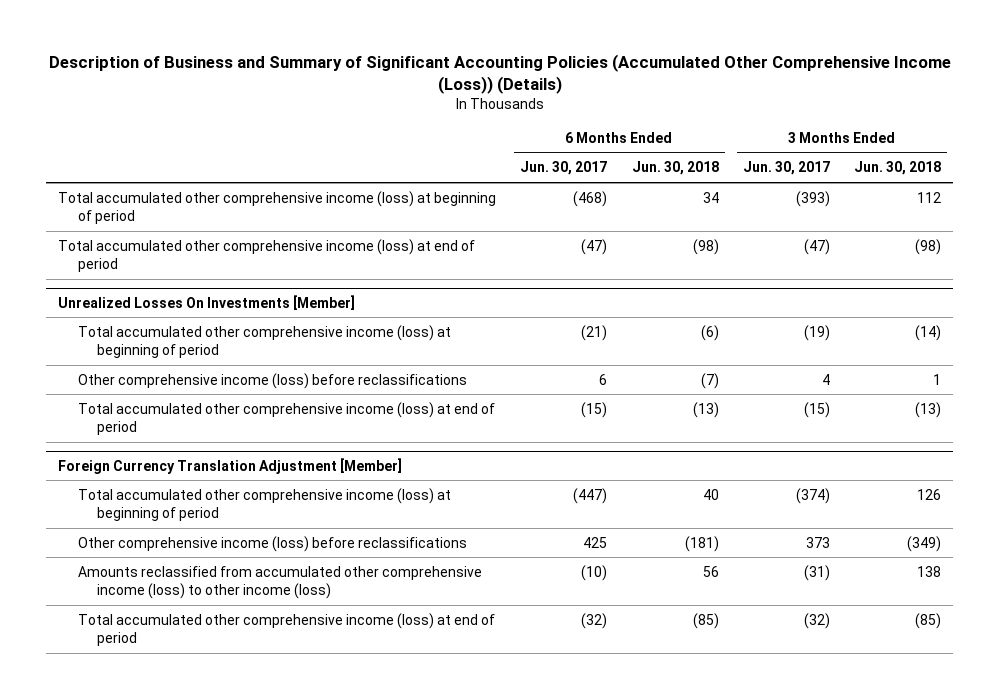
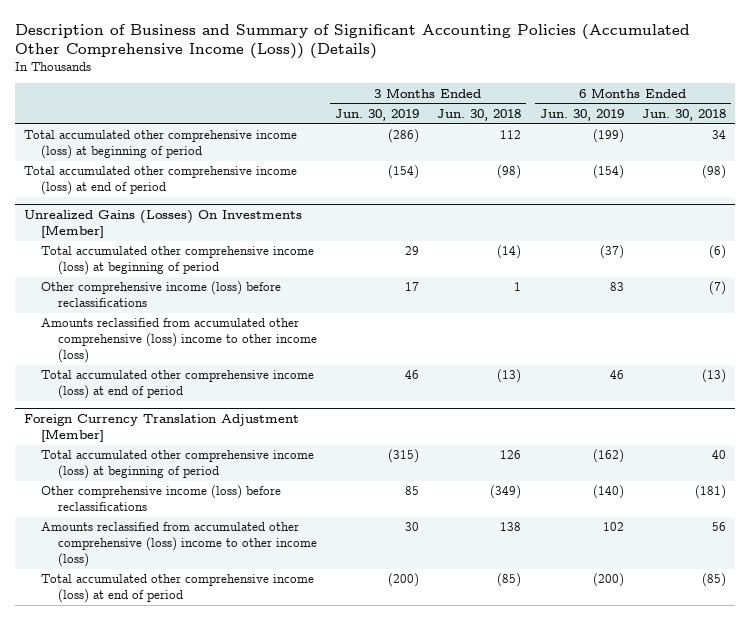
- | 6 Months Ended Jun. 30, 2017 | 6 Months Ended Jun. 30, 2018 | 3 Months Ended Jun. 30, 2017 | 3 Months Ended Jun. 30, 2018
+ | 3 Months Ended Jun. 30, 2019 | 3 Months Ended Jun. 30, 2018 | 6 Months Ended Jun. 30, 2019 | 6 Months Ended Jun. 30, 2018
- Unrealized Losses On Investments [Member]
+ Unrealized Gains (Losses) On Investments [Member]
+ Amounts reclassified from accumulated other comprehensive (loss) income to other income (loss)
@ Foreign Currency Translation Adjustment [Member]
- Amounts reclassified from accumulated other comprehensive income (loss) to other income (loss) | (10) | 56 | (31) | 138
+ Amounts reclassified from accumulated other comprehensive (loss) income to other income (loss) | 30 | 138 | 102 | 56

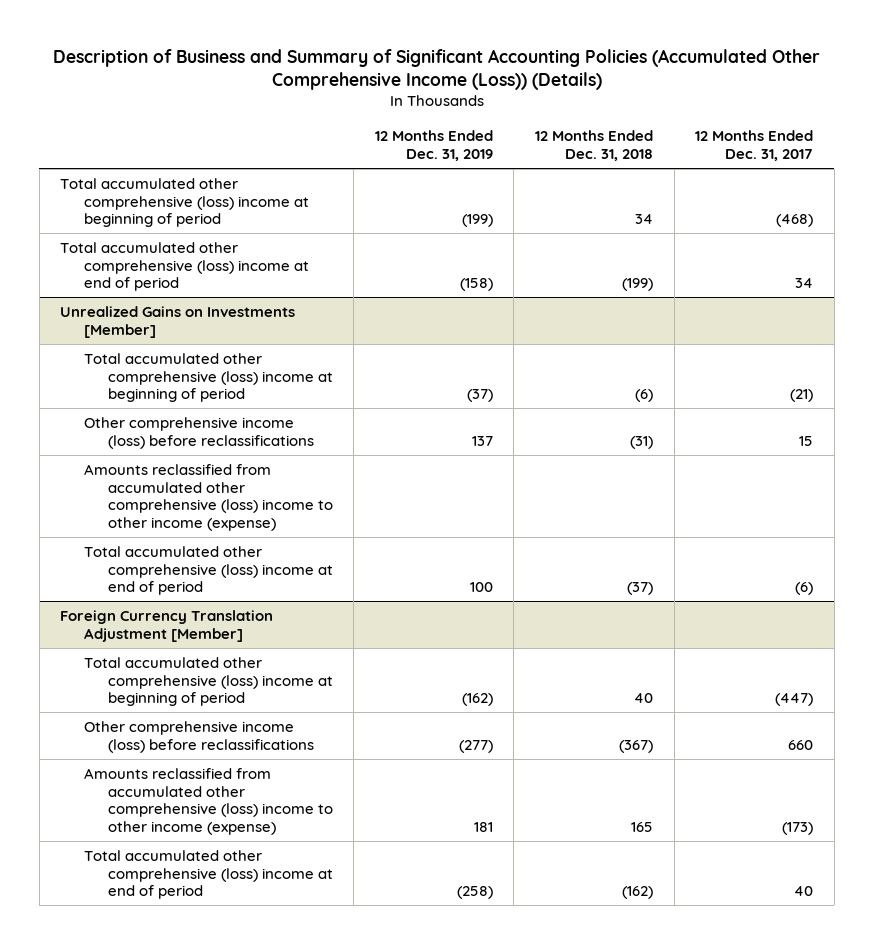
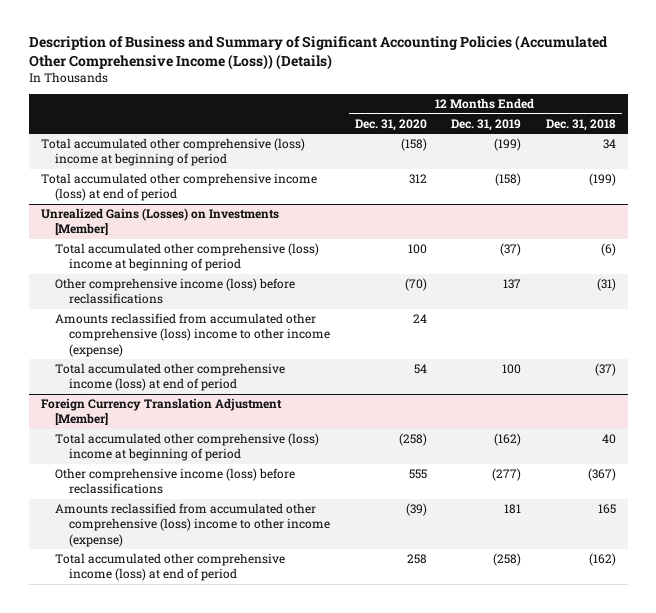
- | 12 Months Ended Dec. 31, 2019 | 12 Months Ended Dec. 31, 2018 | 12 Months Ended Dec. 31, 2017
+ | 12 Months Ended Dec. 31, 2020 | 12 Months Ended Dec. 31, 2019 | 12 Months Ended Dec. 31, 2018
- Total accumulated other comprehensive (loss) income at end of period | (158) | (199) | 34
- Unrealized Gains on Investments [Member]
+ Total accumulated other comprehensive income (loss) at end of period | 312 | (158) | (199)
+ Unrealized Gains (Losses) on Investments [Member]
- Total accumulated other comprehensive (loss) income at end of period | 100 | (37) | (6)
+ Total accumulated other comprehensive income (loss) at end of period | 54 | 100 | (37)
@ Foreign Currency Translation Adjustment [Member]
- Total accumulated other comprehensive (loss) income at end of period | (258) | (162) | 40
+ Total accumulated other comprehensive income (loss) at end of period | 258 | (258) | (162)

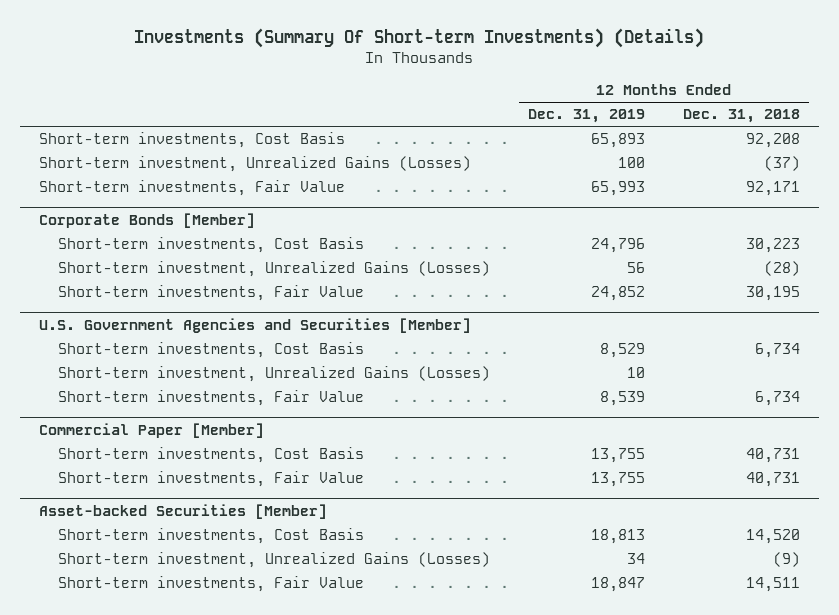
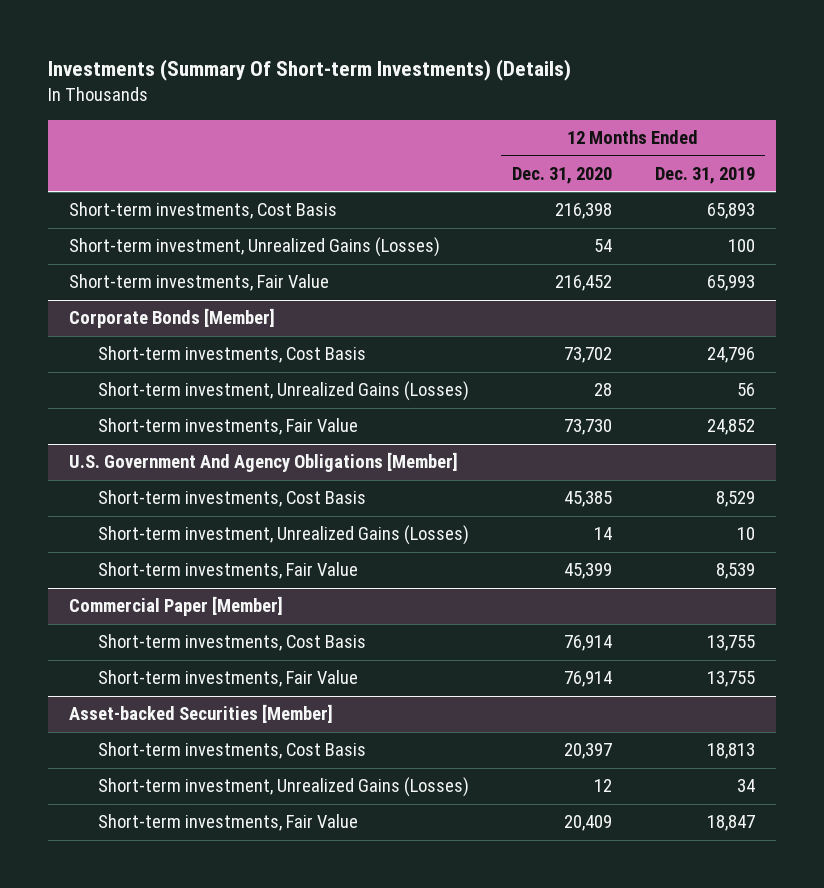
- | 12 Months Ended Dec. 31, 2019 | 12 Months Ended Dec. 31, 2018
+ | 12 Months Ended Dec. 31, 2020 | 12 Months Ended Dec. 31, 2019
- U.S. Government Agencies and Securities [Member]
+ U.S. Government And Agency Obligations [Member]

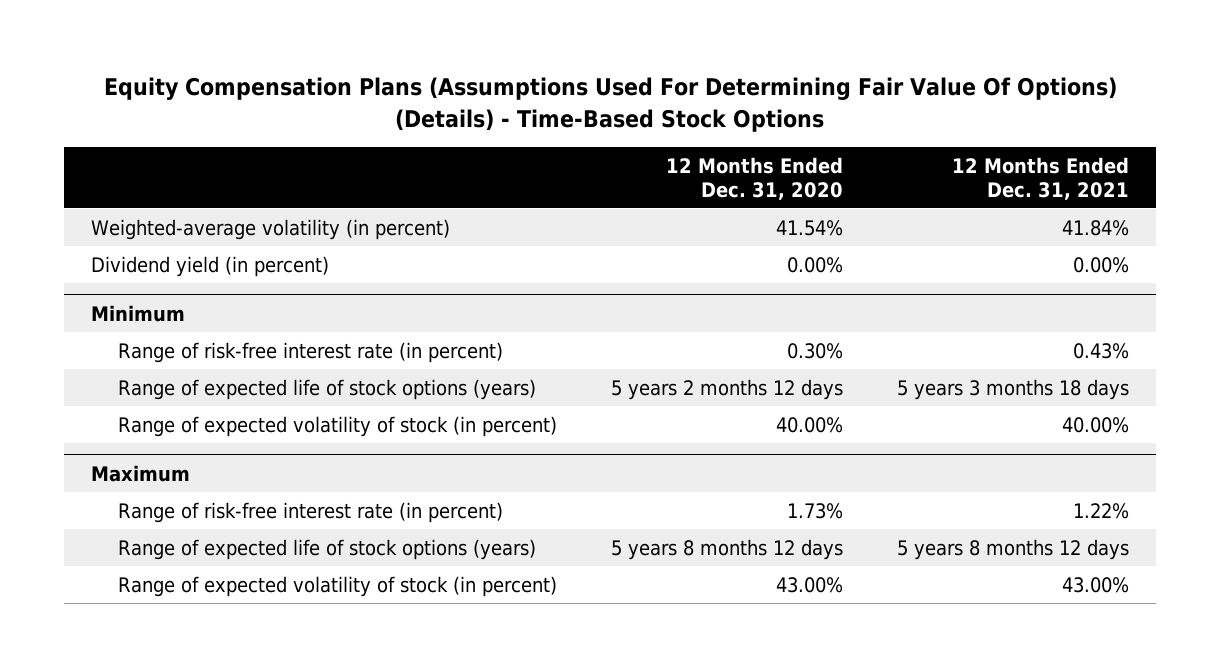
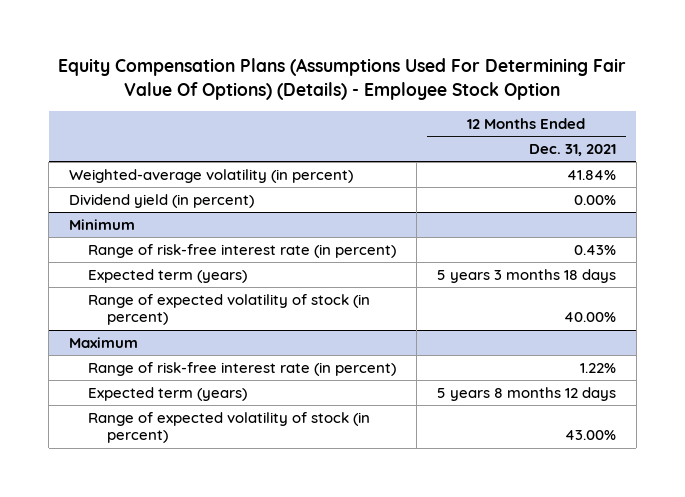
- Equity Compensation Plans (Assumptions Used For Determining Fair Value Of Options) (Details) - Time-Based Stock Options
+ Equity Compensation Plans (Assumptions Used For Determining Fair Value Of Options) (Details) - Employee Stock Option
- | 12 Months Ended Dec. 31, 2020 | 12 Months Ended Dec. 31, 2021
+ | 12 Months Ended Dec. 31, 2021
@ Minimum
- Range of expected life of stock options (years) | 5 years 2 months 12 days | 5 years 3 months 18 days
+ Expected term (years) | 5 years 3 months 18 days
@ Maximum
- Range of expected life of stock options (years) | 5 years 8 months 12 days | 5 years 8 months 12 days
+ Expected term (years) | 5 years 8 months 12 days

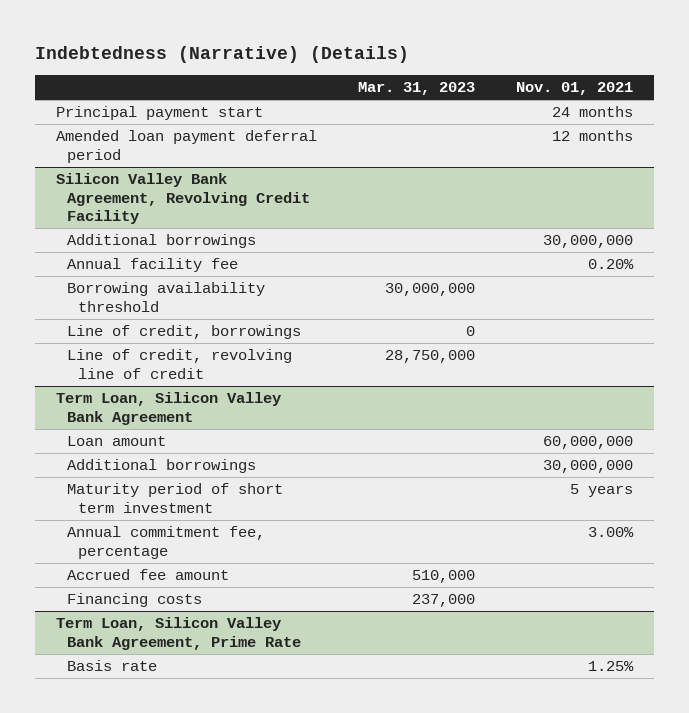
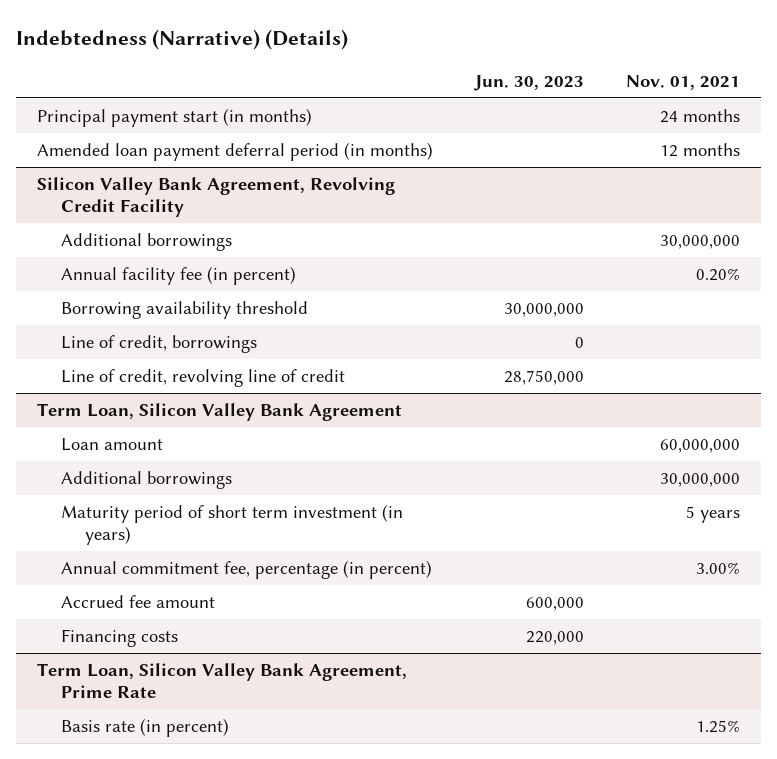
- | Mar. 31, 2023 | Nov. 01, 2021
+ | Jun. 30, 2023 | Nov. 01, 2021
- Principal payment start | | 24 months
- Amended loan payment deferral period | | 12 months
+ Principal payment start (in months) | | 24 months
+ Amended loan payment deferral period (in months) | | 12 months
@ Silicon Valley Bank Agreement, Revolving Credit Facility
- Annual facility fee | | 0.20%
+ Annual facility fee (in percent) | | 0.20%
@ Term Loan, Silicon Valley Bank Agreement
- Maturity period of short term investment | | 5 years
- Annual commitment fee, percentage | | 3.00%
+ Maturity period of short term investment (in years) | | 5 years
+ Annual commitment fee, percentage (in percent) | | 3.00%
@ Term Loan, Silicon Valley Bank Agreement, Prime Rate
- Basis rate | | 1.25%
+ Basis rate (in percent) | | 1.25%

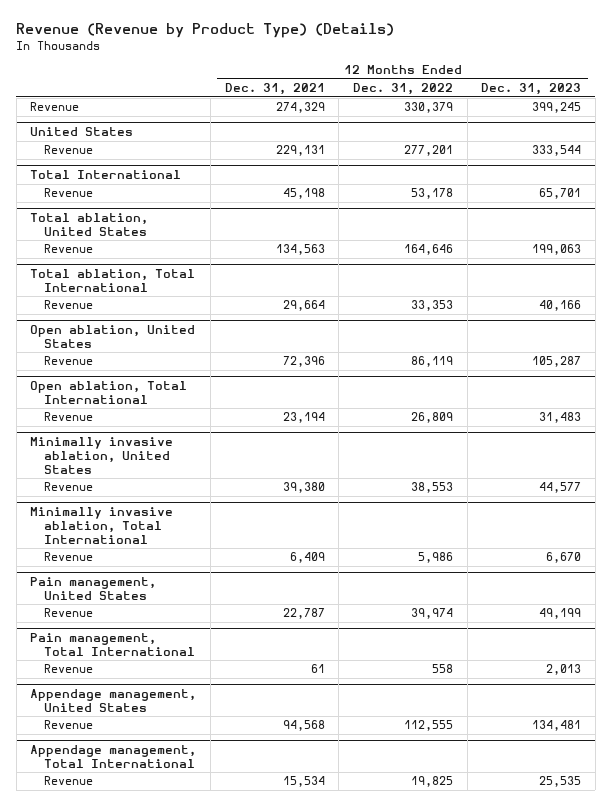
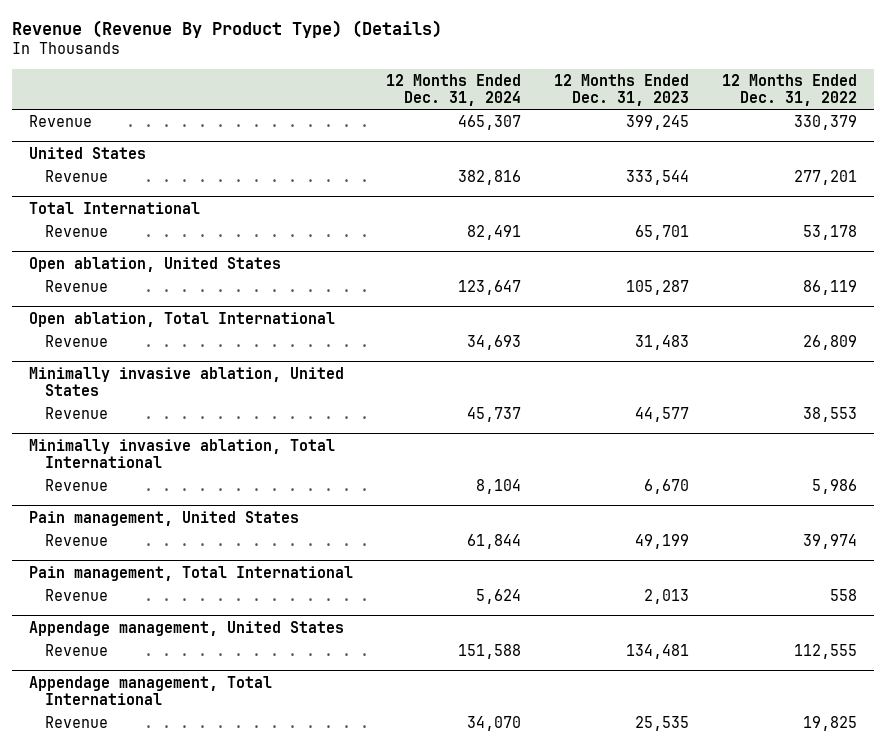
- Revenue (Revenue by Product Type) (Details)
+ Revenue (Revenue By Product Type) (Details)
- | 12 Months Ended Dec. 31, 2021 | 12 Months Ended Dec. 31, 2022 | 12 Months Ended Dec. 31, 2023
+ | 12 Months Ended Dec. 31, 2024 | 12 Months Ended Dec. 31, 2023 | 12 Months Ended Dec. 31, 2022
- Total ablation, United States
- Revenue | 134,563 | 164,646 | 199,063
- Total ablation, Total International
- Revenue | 29,664 | 33,353 | 40,166

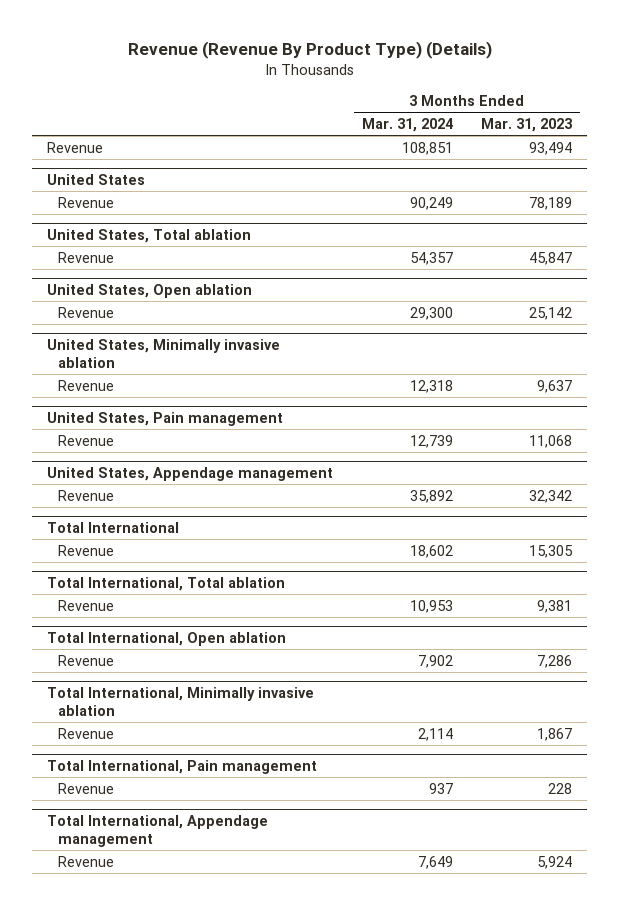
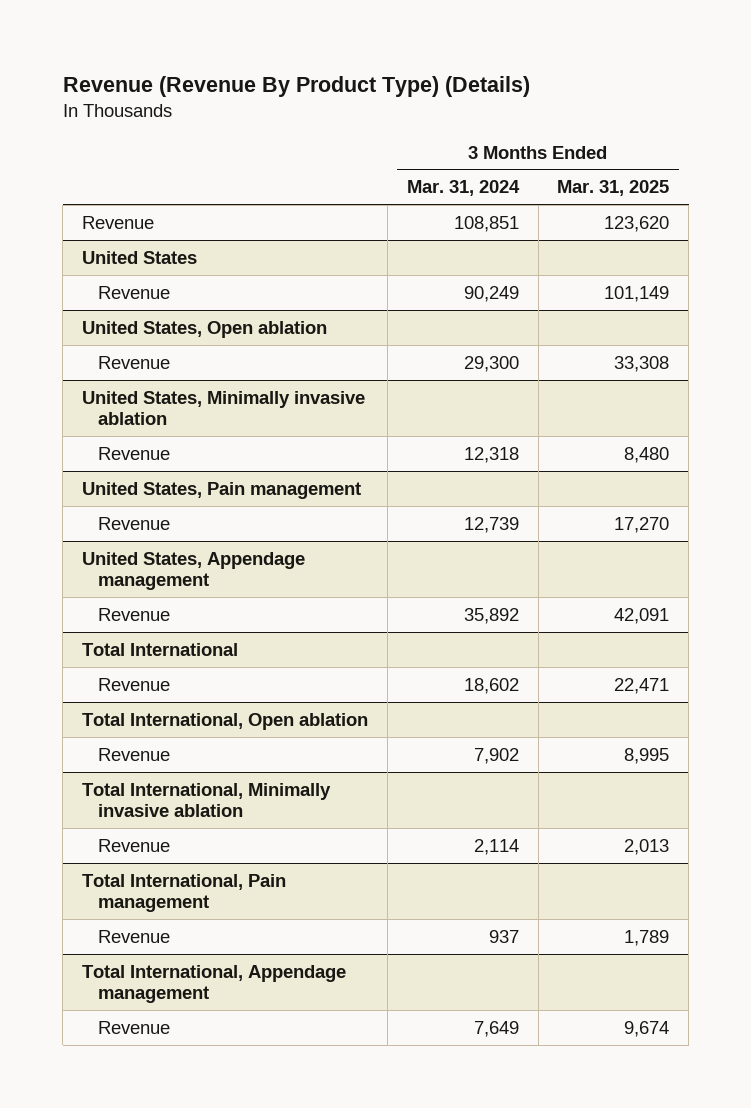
- | 3 Months Ended Mar. 31, 2024 | 3 Months Ended Mar. 31, 2023
+ | 3 Months Ended Mar. 31, 2024 | 3 Months Ended Mar. 31, 2025
- United States, Total ablation
- Revenue | 54,357 | 45,847
- Total International, Total ablation
- Revenue | 10,953 | 9,381

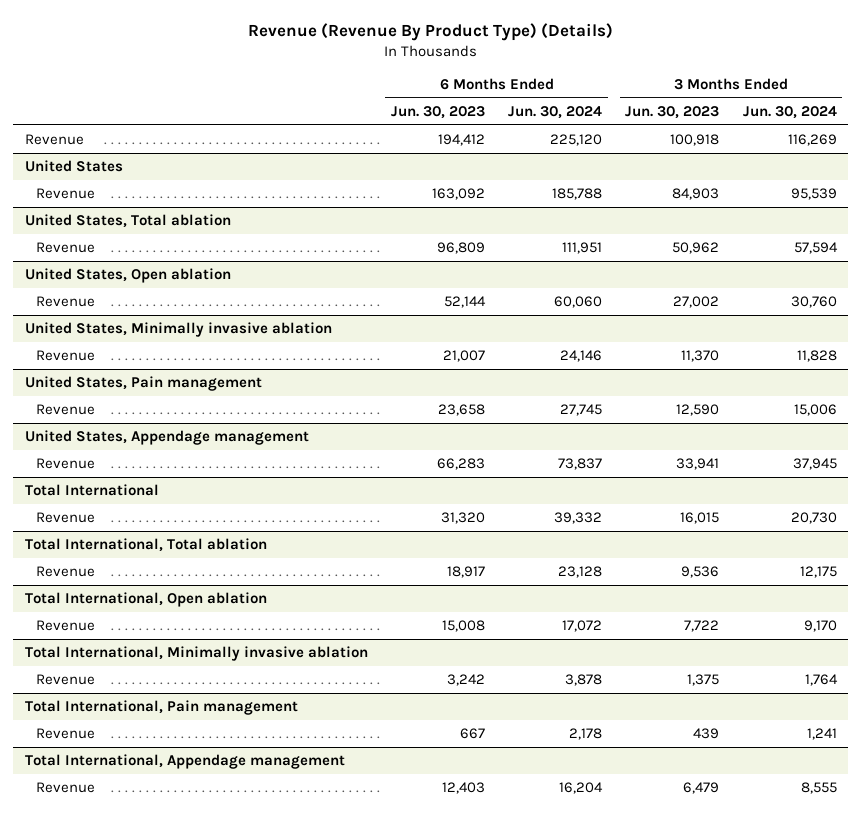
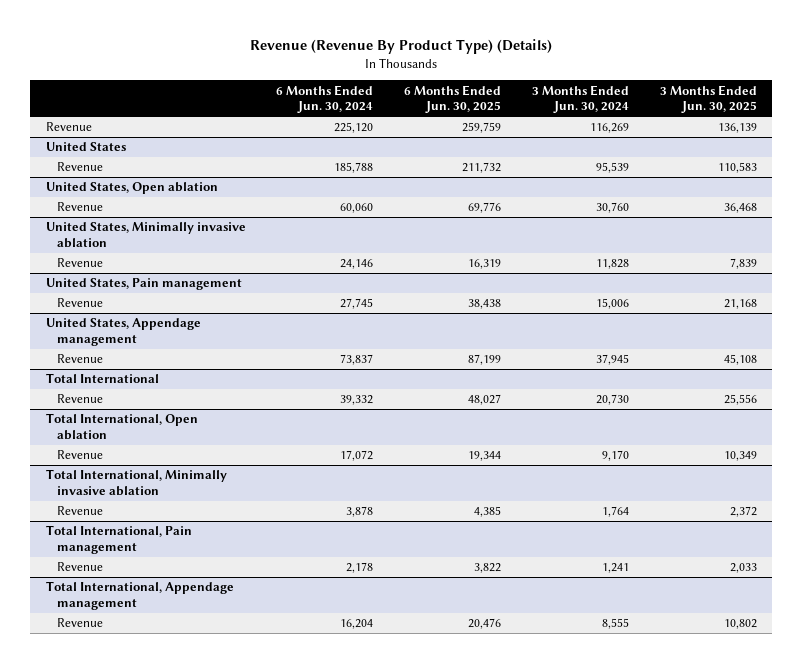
- | 6 Months Ended Jun. 30, 2023 | 6 Months Ended Jun. 30, 2024 | 3 Months Ended Jun. 30, 2023 | 3 Months Ended Jun. 30, 2024
+ | 6 Months Ended Jun. 30, 2024 | 6 Months Ended Jun. 30, 2025 | 3 Months Ended Jun. 30, 2024 | 3 Months Ended Jun. 30, 2025
- United States, Total ablation
- Revenue | 96,809 | 111,951 | 50,962 | 57,594
- Total International, Total ablation
- Revenue | 18,917 | 23,128 | 9,536 | 12,175

